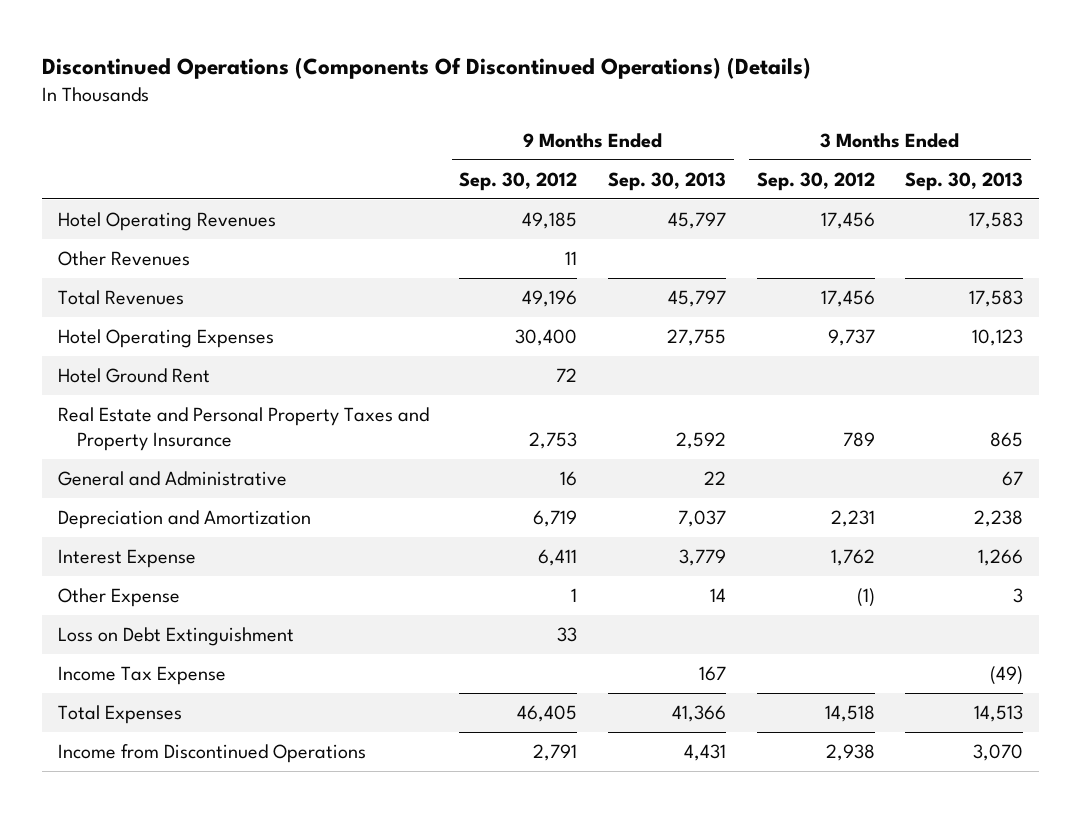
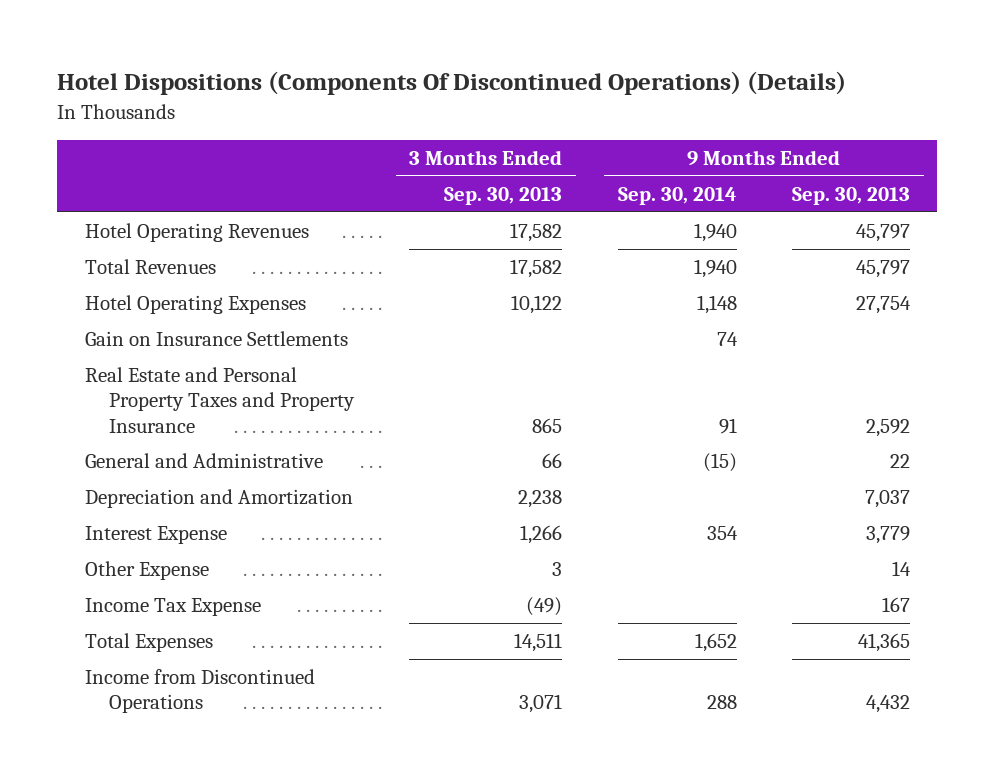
- Discontinued Operations (Components Of Discontinued Operations) (Details)
+ Hotel Dispositions (Components Of Discontinued Operations) (Details)
- | 9 Months Ended Sep. 30, 2012 | 9 Months Ended Sep. 30, 2013 | 3 Months Ended Sep. 30, 2012 | 3 Months Ended Sep. 30, 2013
+ | 3 Months Ended Sep. 30, 2013 | 9 Months Ended Sep. 30, 2014 | 9 Months Ended Sep. 30, 2013
- Hotel Operating Revenues | 49,185 | 45,797 | 17,456 | 17,583
- Other Revenues | 11 | | |
- Total Revenues | 49,196 | 45,797 | 17,456 | 17,583
- Hotel Operating Expenses | 30,400 | 27,755 | 9,737 | 10,123
- Hotel Ground Rent | 72 | | |
+ Hotel Operating Revenues | 17,582 | 1,940 | 45,797
+ Total Revenues | 17,582 | 1,940 | 45,797
+ Hotel Operating Expenses | 10,122 | 1,148 | 27,754
+ Gain on Insurance Settlements | | 74 |
- General and Administrative | 16 | 22 | | 67
+ General and Administrative | 66 | (15) | 22
- Loss on Debt Extinguishment | 33 | | |
- Total Expenses | 46,405 | 41,366 | 14,518 | 14,513
- Income from Discontinued Operations | 2,791 | 4,431 | 2,938 | 3,070
+ Total Expenses | 14,511 | 1,652 | 41,365
+ Income from Discontinued Operations | 3,071 | 288 | 4,432

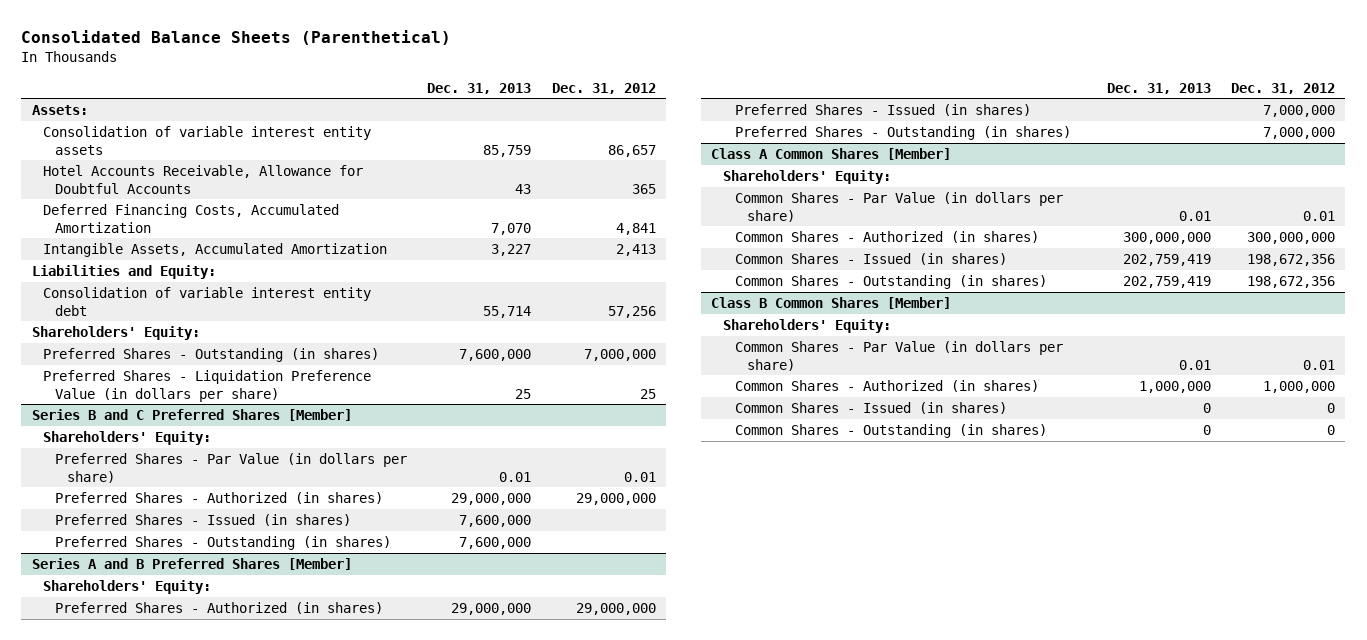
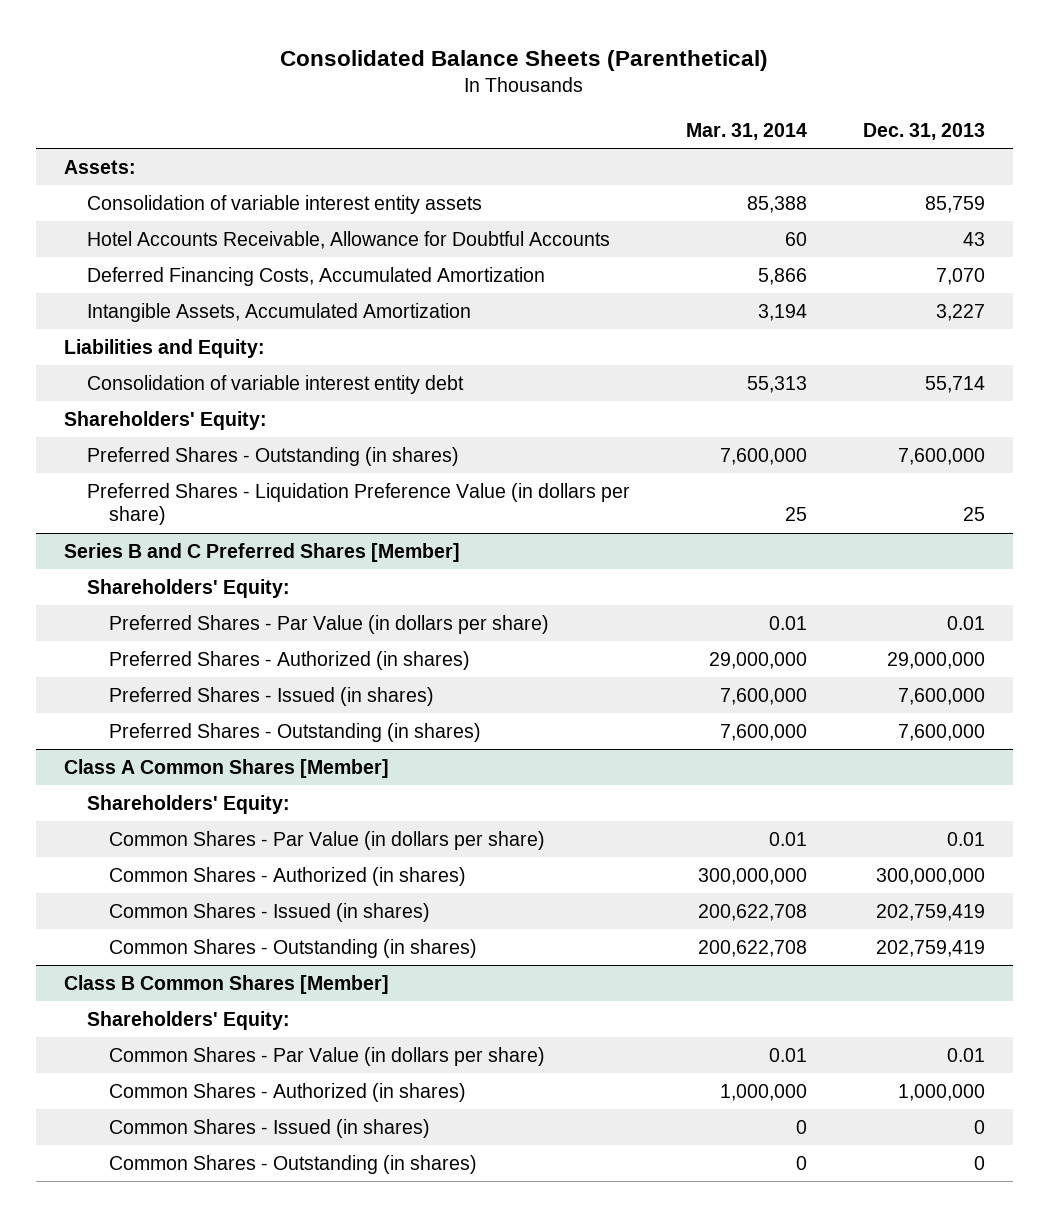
- | Dec. 31, 2013 | Dec. 31, 2012
+ | Mar. 31, 2014 | Dec. 31, 2013
- Series A and B Preferred Shares [Member]
- Shareholders' Equity:
- Preferred Shares - Authorized (in shares) | 29,000,000 | 29,000,000
- Preferred Shares - Issued (in shares) | | 7,000,000
- Preferred Shares - Outstanding (in shares) | | 7,000,000

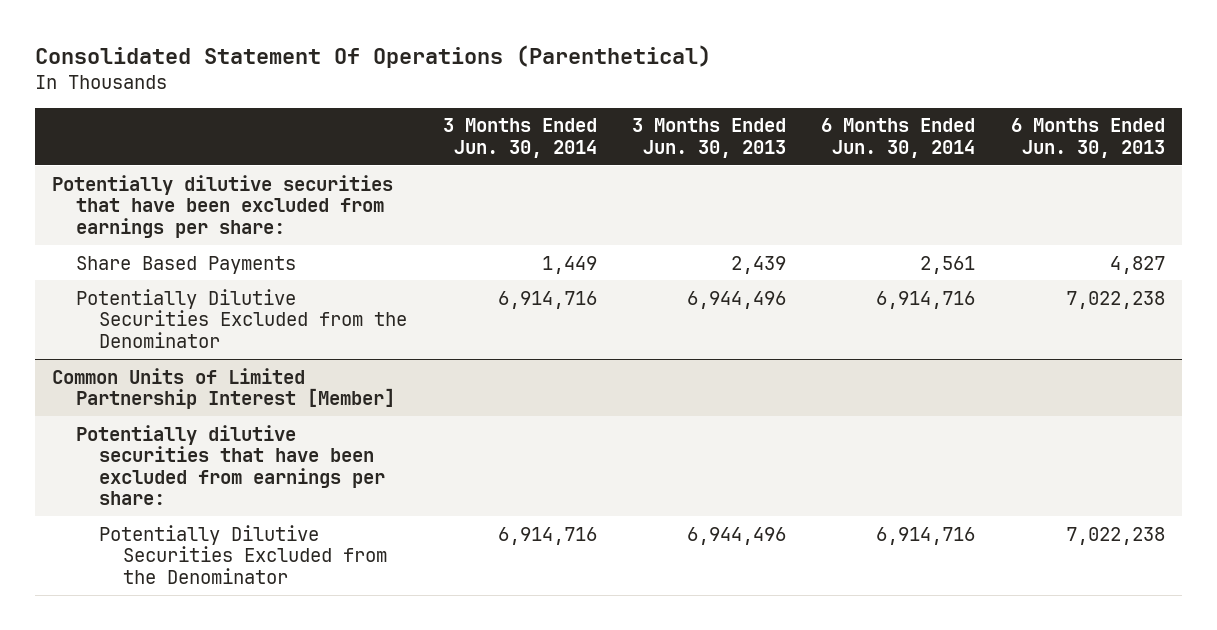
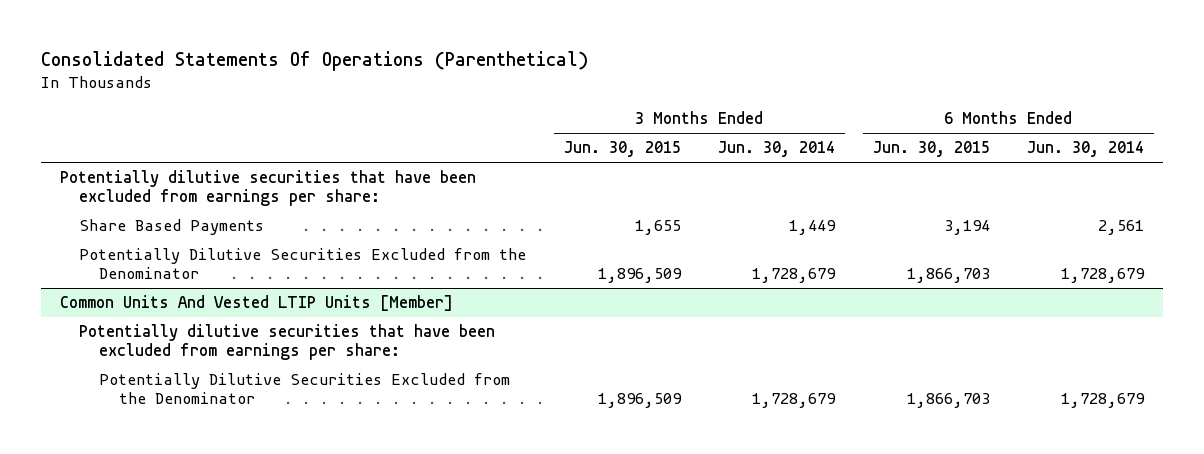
- Consolidated Statement Of Operations (Parenthetical)
+ Consolidated Statements Of Operations (Parenthetical)
- | 3 Months Ended Jun. 30, 2014 | 3 Months Ended Jun. 30, 2013 | 6 Months Ended Jun. 30, 2014 | 6 Months Ended Jun. 30, 2013
+ | 3 Months Ended Jun. 30, 2015 | 3 Months Ended Jun. 30, 2014 | 6 Months Ended Jun. 30, 2015 | 6 Months Ended Jun. 30, 2014
- Potentially Dilutive Securities Excluded from the Denominator | 6,914,716 | 6,944,496 | 6,914,716 | 7,022,238
- Common Units of Limited Partnership Interest [Member]
+ Potentially Dilutive Securities Excluded from the Denominator | 1,896,509 | 1,728,679 | 1,866,703 | 1,728,679
+ Common Units And Vested LTIP Units [Member]
- Potentially Dilutive Securities Excluded from the Denominator | 6,914,716 | 6,944,496 | 6,914,716 | 7,022,238
+ Potentially Dilutive Securities Excluded from the Denominator | 1,896,509 | 1,728,679 | 1,866,703 | 1,728,679

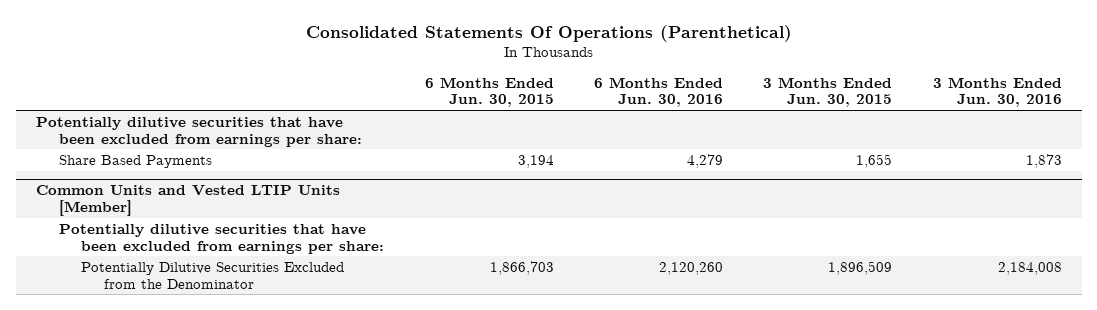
- | 3 Months Ended Jun. 30, 2015 | 3 Months Ended Jun. 30, 2014 | 6 Months Ended Jun. 30, 2015 | 6 Months Ended Jun. 30, 2014
+ | 6 Months Ended Jun. 30, 2015 | 6 Months Ended Jun. 30, 2016 | 3 Months Ended Jun. 30, 2015 | 3 Months Ended Jun. 30, 2016
- Potentially Dilutive Securities Excluded from the Denominator | 1,896,509 | 1,728,679 | 1,866,703 | 1,728,679
- Common Units And Vested LTIP Units [Member]
+ Common Units and Vested LTIP Units [Member]

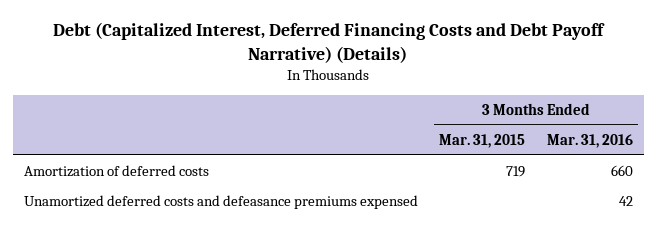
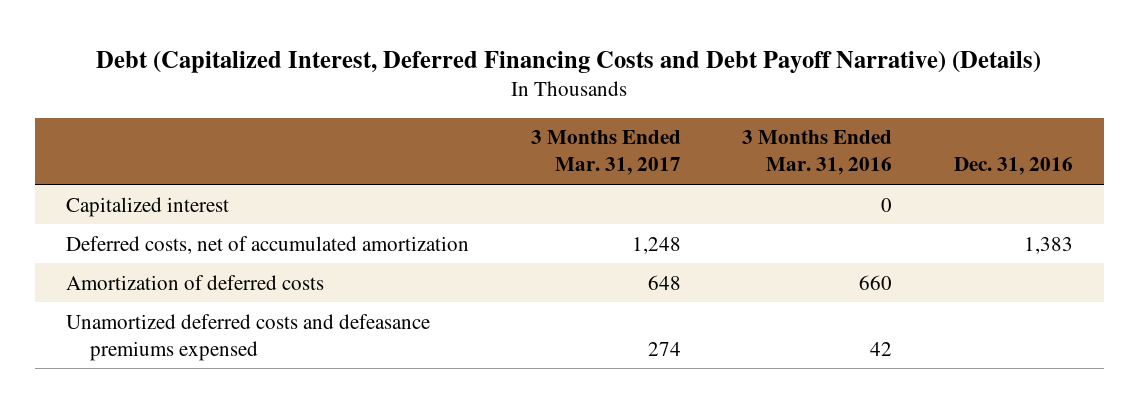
- | 3 Months Ended Mar. 31, 2015 | 3 Months Ended Mar. 31, 2016
+ | 3 Months Ended Mar. 31, 2017 | 3 Months Ended Mar. 31, 2016 | Dec. 31, 2016
+ Capitalized interest | | 0 |
+ Deferred costs, net of accumulated amortization | 1,248 | | 1,383

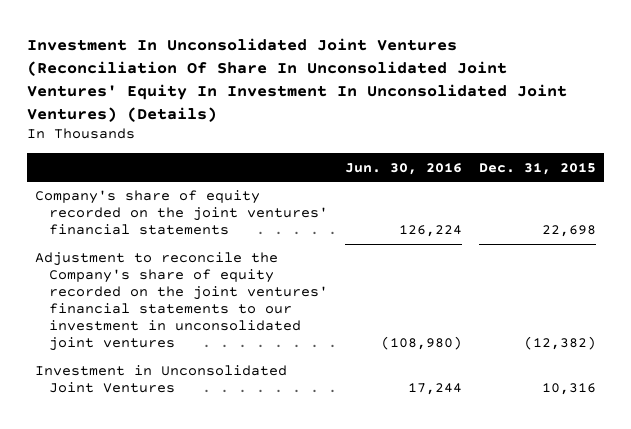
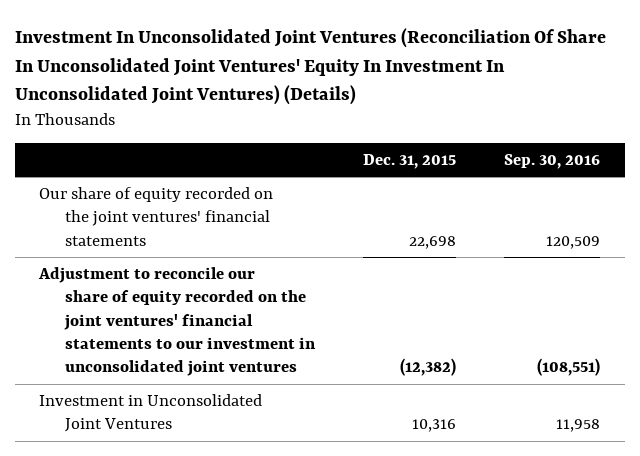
- | Jun. 30, 2016 | Dec. 31, 2015
+ | Dec. 31, 2015 | Sep. 30, 2016
- Company's share of equity recorded on the joint ventures' financial statements | 126,224 | 22,698
- Adjustment to reconcile the Company's share of equity recorded on the joint ventures' financial statements to our investment in unconsolidated joint ventures | (108,980) | (12,382)
+ Our share of equity recorded on the joint ventures' financial statements | 22,698 | 120,509
+ Adjustment to reconcile our share of equity recorded on the joint ventures' financial statements to our investment in unconsolidated joint ventures | (12,382) | (108,551)

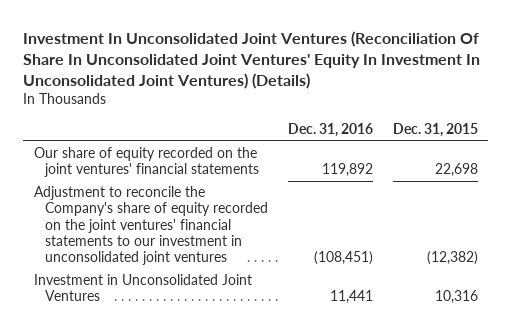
- | Dec. 31, 2015 | Sep. 30, 2016
+ | Dec. 31, 2016 | Dec. 31, 2015
- Adjustment to reconcile our share of equity recorded on the joint ventures' financial statements to our investment in unconsolidated joint ventures | (12,382) | (108,551)
+ Adjustment to reconcile the Company's share of equity recorded on the joint ventures' financial statements to our investment in unconsolidated joint ventures | (108,451) | (12,382)

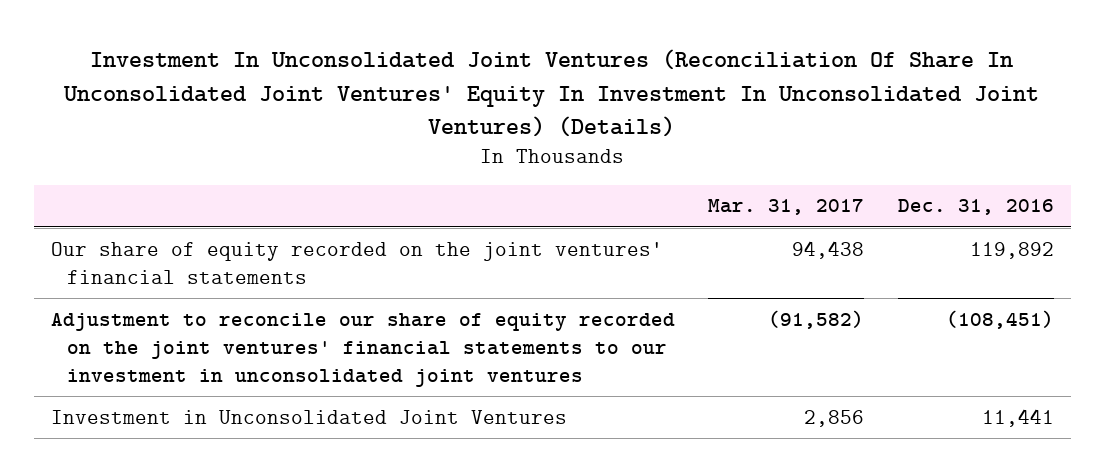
- | Dec. 31, 2016 | Dec. 31, 2015
+ | Mar. 31, 2017 | Dec. 31, 2016
- Adjustment to reconcile the Company's share of equity recorded on the joint ventures' financial statements to our investment in unconsolidated joint ventures | (108,451) | (12,382)
+ Adjustment to reconcile our share of equity recorded on the joint ventures' financial statements to our investment in unconsolidated joint ventures | (91,582) | (108,451)

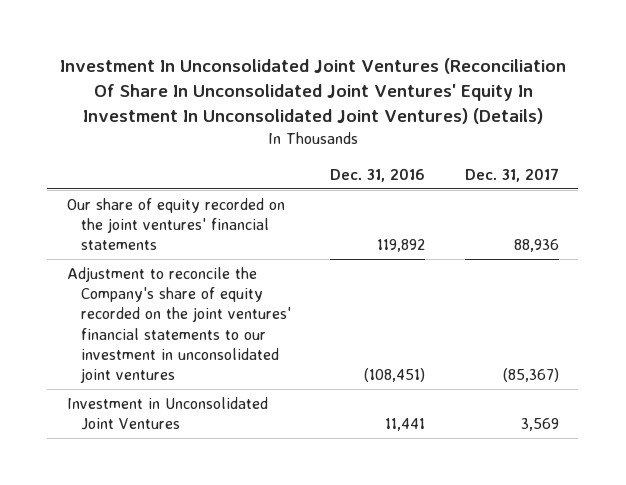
- | Mar. 31, 2017 | Dec. 31, 2016
+ | Dec. 31, 2016 | Dec. 31, 2017
- Adjustment to reconcile our share of equity recorded on the joint ventures' financial statements to our investment in unconsolidated joint ventures | (91,582) | (108,451)
+ Adjustment to reconcile the Company's share of equity recorded on the joint ventures' financial statements to our investment in unconsolidated joint ventures | (108,451) | (85,367)

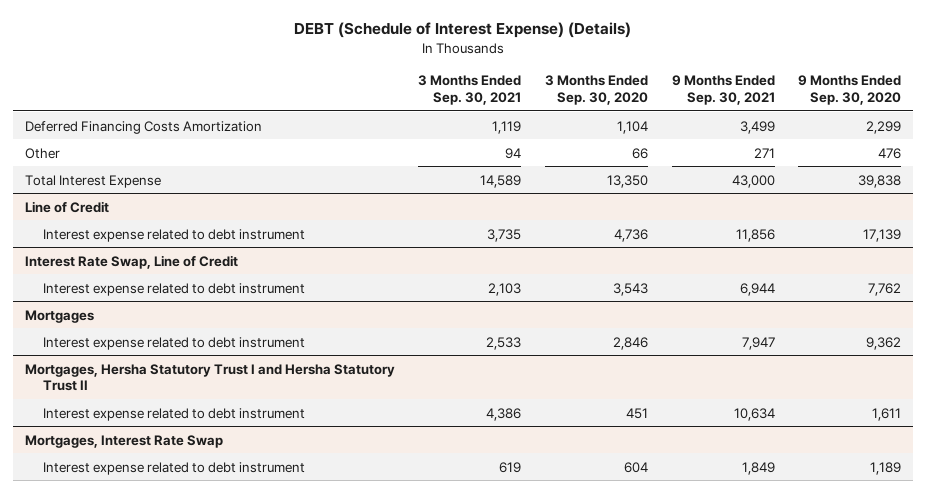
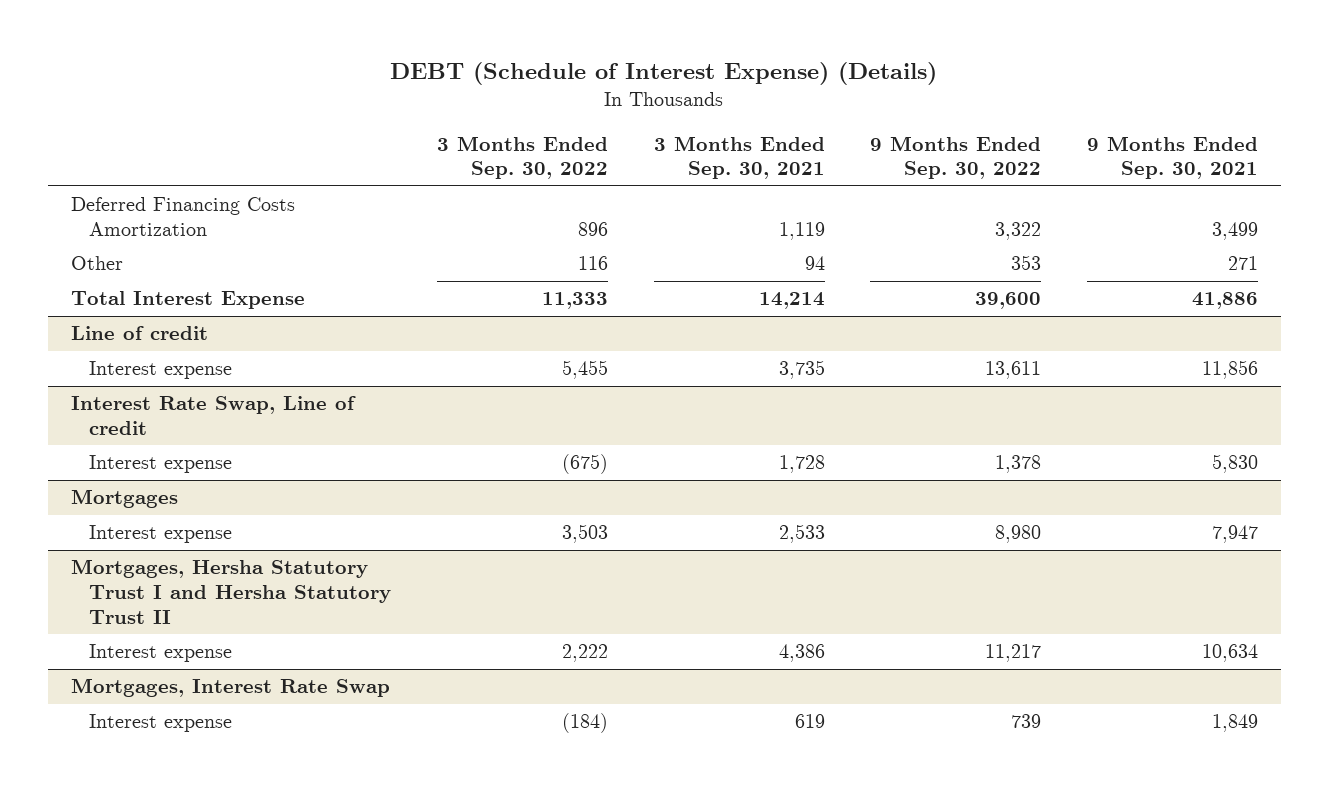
- | 3 Months Ended Sep. 30, 2021 | 3 Months Ended Sep. 30, 2020 | 9 Months Ended Sep. 30, 2021 | 9 Months Ended Sep. 30, 2020
+ | 3 Months Ended Sep. 30, 2022 | 3 Months Ended Sep. 30, 2021 | 9 Months Ended Sep. 30, 2022 | 9 Months Ended Sep. 30, 2021
- Total Interest Expense | 14,589 | 13,350 | 43,000 | 39,838
- Line of Credit
- Interest expense related to debt instrument | 3,735 | 4,736 | 11,856 | 17,139
- Interest Rate Swap, Line of Credit
- Interest expense related to debt instrument | 2,103 | 3,543 | 6,944 | 7,762
+ Total Interest Expense | 11,333 | 14,214 | 39,600 | 41,886
+ Line of credit
+ Interest expense | 5,455 | 3,735 | 13,611 | 11,856
+ Interest Rate Swap, Line of credit
+ Interest expense | (675) | 1,728 | 1,378 | 5,830
@ Mortgages
- Interest expense related to debt instrument | 2,533 | 2,846 | 7,947 | 9,362
+ Interest expense | 3,503 | 2,533 | 8,980 | 7,947
@ Mortgages, Hersha Statutory Trust I and Hersha Statutory Trust II
- Interest expense related to debt instrument | 4,386 | 451 | 10,634 | 1,611
+ Interest expense | 2,222 | 4,386 | 11,217 | 10,634
@ Mortgages, Interest Rate Swap
- Interest expense related to debt instrument | 619 | 604 | 1,849 | 1,189
+ Interest expense | (184) | 619 | 739 | 1,849

